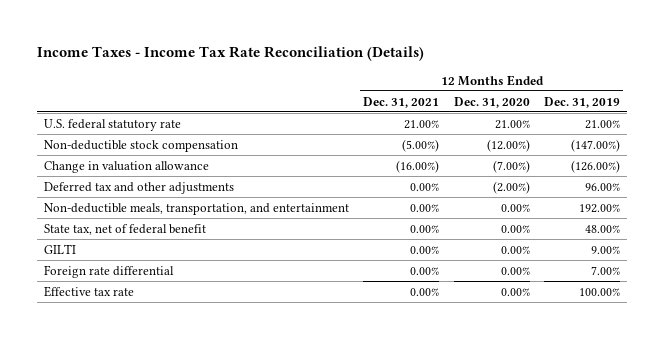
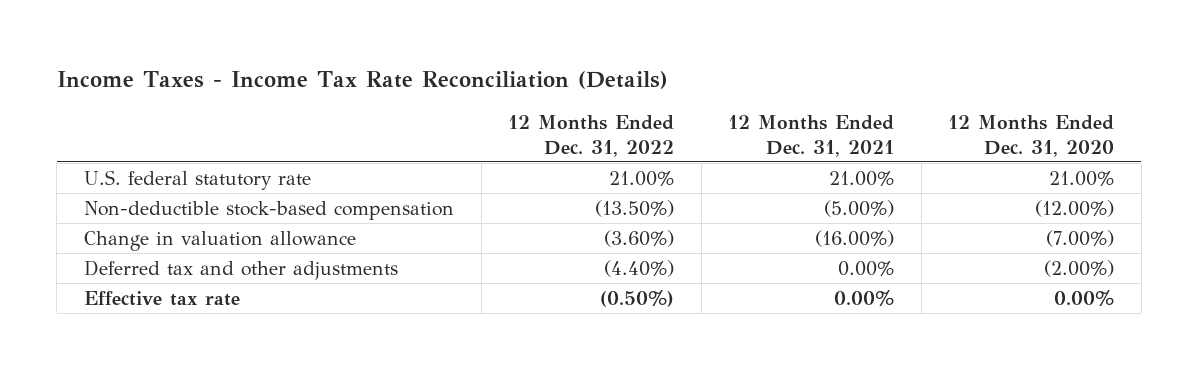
- | 12 Months Ended Dec. 31, 2021 | 12 Months Ended Dec. 31, 2020 | 12 Months Ended Dec. 31, 2019
+ | 12 Months Ended Dec. 31, 2022 | 12 Months Ended Dec. 31, 2021 | 12 Months Ended Dec. 31, 2020
- Non-deductible stock compensation | (5.00%) | (12.00%) | (147.00%)
+ Non-deductible stock-based compensation | (13.50%) | (5.00%) | (12.00%)
- Non-deductible meals, transportation, and entertainment | 0.00% | 0.00% | 192.00%
- State tax, net of federal benefit | 0.00% | 0.00% | 48.00%
- GILTI | 0.00% | 0.00% | 9.00%
- Foreign rate differential | 0.00% | 0.00% | 7.00%

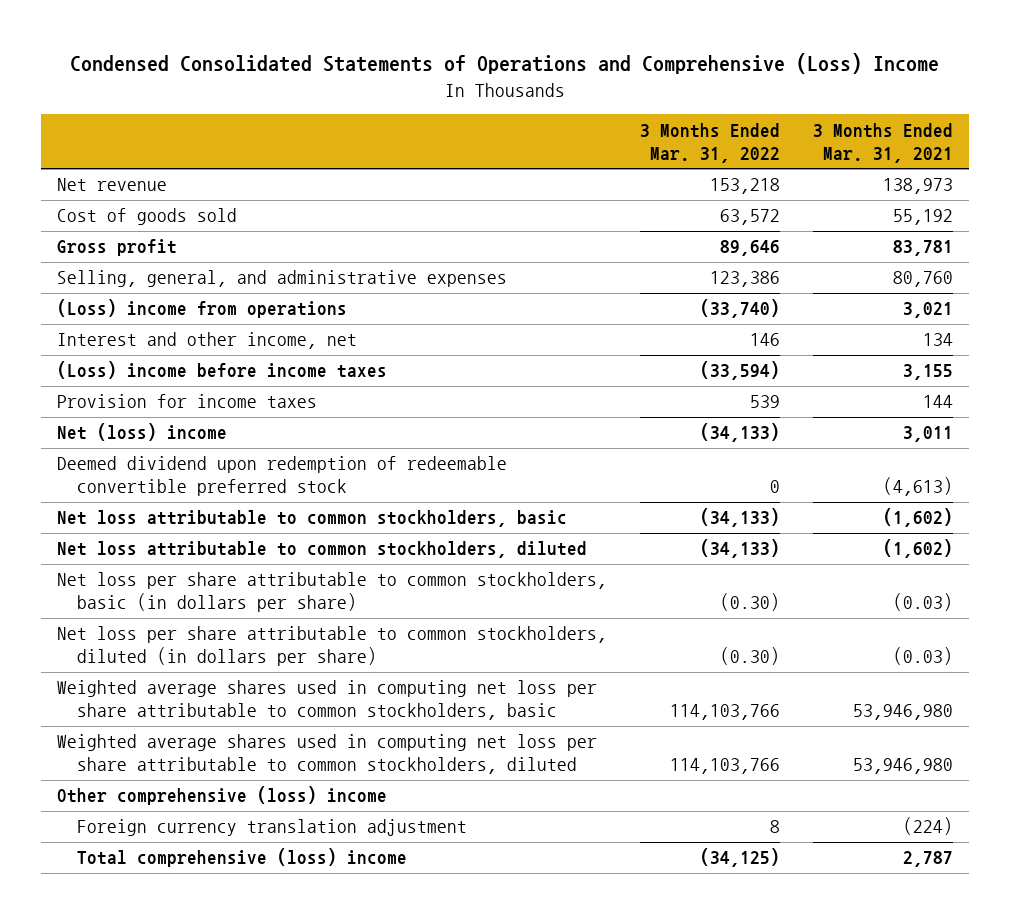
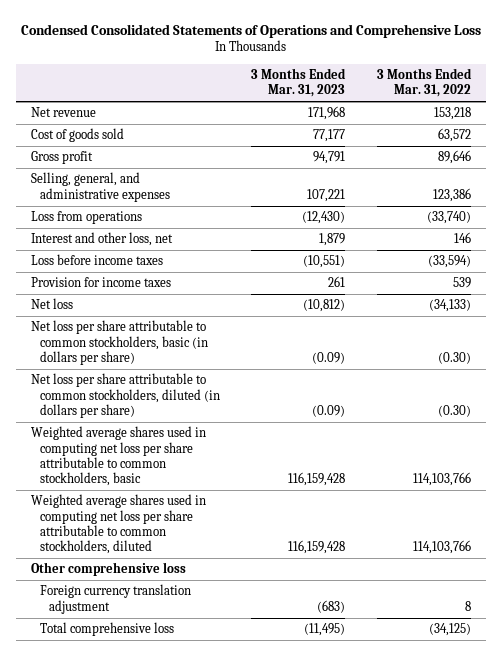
- Condensed Consolidated Statements of Operations and Comprehensive (Loss) Income
+ Condensed Consolidated Statements of Operations and Comprehensive Loss
- | 3 Months Ended Mar. 31, 2022 | 3 Months Ended Mar. 31, 2021
+ | 3 Months Ended Mar. 31, 2023 | 3 Months Ended Mar. 31, 2022
- (Loss) income from operations | (33,740) | 3,021
- Interest and other income, net | 146 | 134
- (Loss) income before income taxes | (33,594) | 3,155
+ Loss from operations | (12,430) | (33,740)
+ Interest and other loss, net | 1,879 | 146
+ Loss before income taxes | (10,551) | (33,594)
- Net (loss) income | (34,133) | 3,011
- Deemed dividend upon redemption of redeemable convertible preferred stock | 0 | (4,613)
- Net loss attributable to common stockholders, basic | (34,133) | (1,602)
- Net loss attributable to common stockholders, diluted | (34,133) | (1,602)
+ Net loss | (10,812) | (34,133)
- Other comprehensive (loss) income
+ Other comprehensive loss
- Total comprehensive (loss) income | (34,125) | 2,787
+ Total comprehensive loss | (11,495) | (34,125)

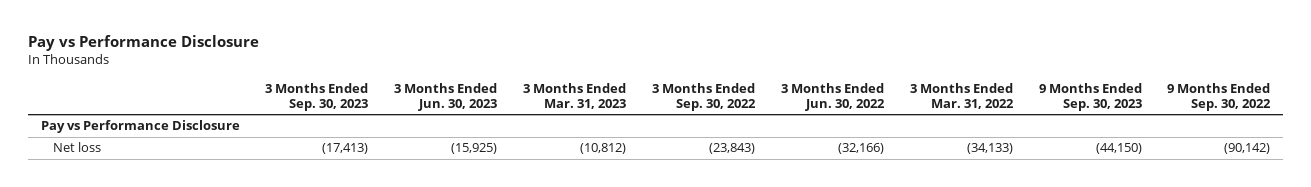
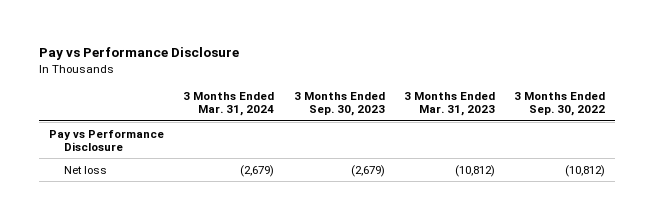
- | 3 Months Ended Sep. 30, 2023 | 3 Months Ended Jun. 30, 2023 | 3 Months Ended Mar. 31, 2023 | 3 Months Ended Sep. 30, 2022 | 3 Months Ended Jun. 30, 2022 | 3 Months Ended Mar. 31, 2022 | 9 Months Ended Sep. 30, 2023 | 9 Months Ended Sep. 30, 2022
+ | 3 Months Ended Mar. 31, 2024 | 3 Months Ended Sep. 30, 2023 | 3 Months Ended Mar. 31, 2023 | 3 Months Ended Sep. 30, 2022
- Net loss | (17,413) | (15,925) | (10,812) | (23,843) | (32,166) | (34,133) | (44,150) | (90,142)
+ Net loss | (2,679) | (2,679) | (10,812) | (10,812)

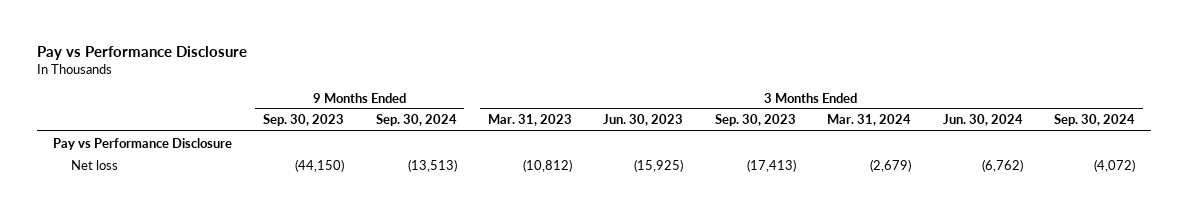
- | 3 Months Ended Mar. 31, 2024 | 3 Months Ended Sep. 30, 2023 | 3 Months Ended Mar. 31, 2023 | 3 Months Ended Sep. 30, 2022
+ | 9 Months Ended Sep. 30, 2023 | 9 Months Ended Sep. 30, 2024 | 3 Months Ended Mar. 31, 2023 | 3 Months Ended Jun. 30, 2023 | 3 Months Ended Sep. 30, 2023 | 3 Months Ended Mar. 31, 2024 | 3 Months Ended Jun. 30, 2024 | 3 Months Ended Sep. 30, 2024
- Net loss | (2,679) | (2,679) | (10,812) | (10,812)
+ Net loss | (44,150) | (13,513) | (10,812) | (15,925) | (17,413) | (2,679) | (6,762) | (4,072)

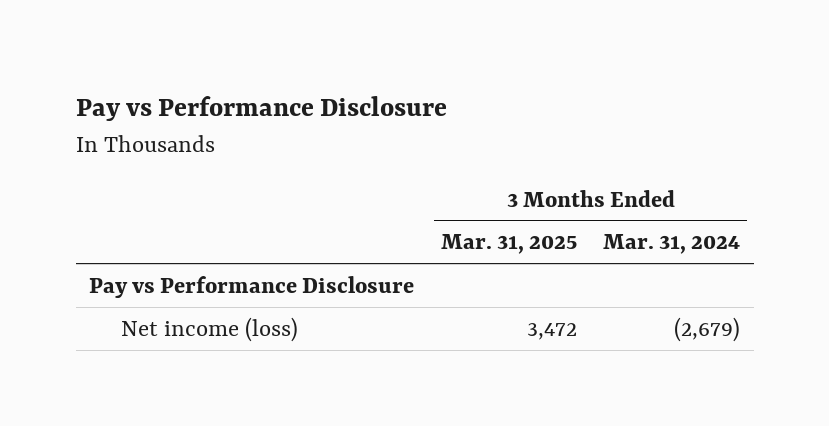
- | 9 Months Ended Sep. 30, 2023 | 9 Months Ended Sep. 30, 2024 | 3 Months Ended Mar. 31, 2023 | 3 Months Ended Jun. 30, 2023 | 3 Months Ended Sep. 30, 2023 | 3 Months Ended Mar. 31, 2024 | 3 Months Ended Jun. 30, 2024 | 3 Months Ended Sep. 30, 2024
+ | 3 Months Ended Mar. 31, 2025 | 3 Months Ended Mar. 31, 2024
- Net loss | (44,150) | (13,513) | (10,812) | (15,925) | (17,413) | (2,679) | (6,762) | (4,072)
+ Net income (loss) | 3,472 | (2,679)

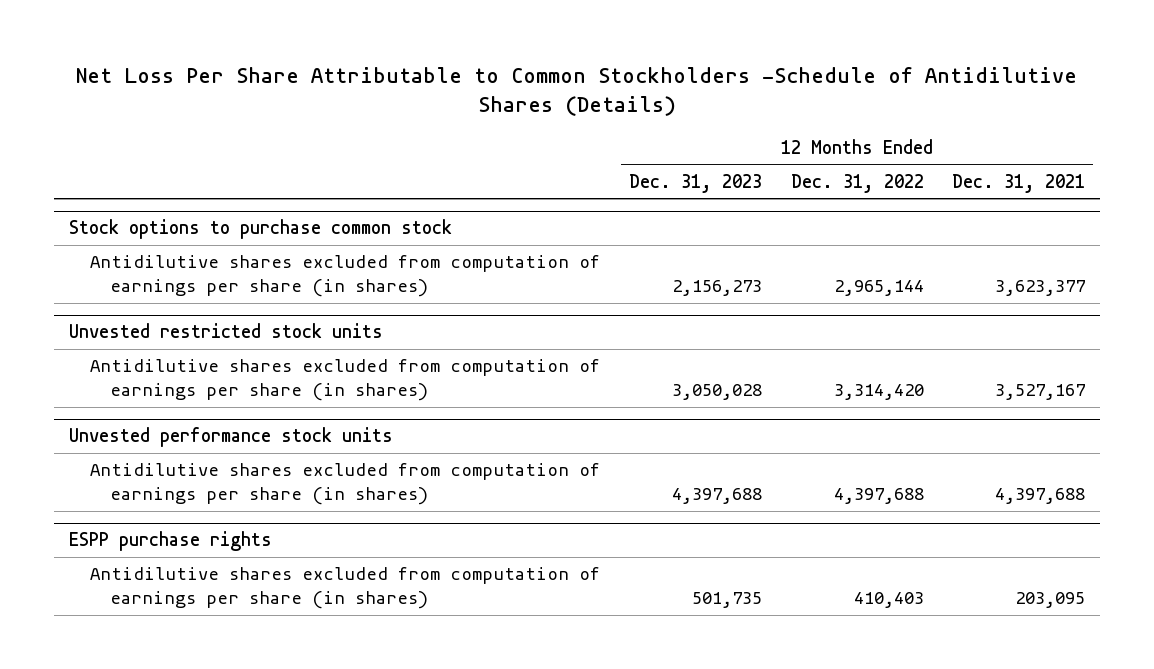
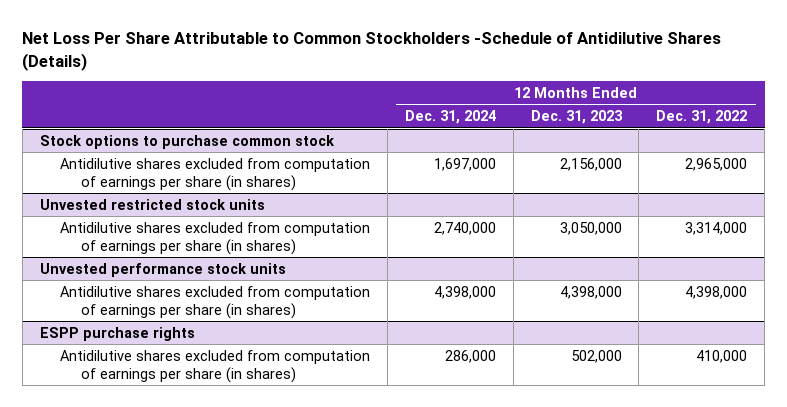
- | 12 Months Ended Dec. 31, 2023 | 12 Months Ended Dec. 31, 2022 | 12 Months Ended Dec. 31, 2021
+ | 12 Months Ended Dec. 31, 2024 | 12 Months Ended Dec. 31, 2023 | 12 Months Ended Dec. 31, 2022
@ Stock options to purchase common stock
- Antidilutive shares excluded from computation of earnings per share (in shares) | 2,156,273 | 2,965,144 | 3,623,377
+ Antidilutive shares excluded from computation of earnings per share (in shares) | 1,697,000 | 2,156,000 | 2,965,000
@ Unvested restricted stock units
- Antidilutive shares excluded from computation of earnings per share (in shares) | 3,050,028 | 3,314,420 | 3,527,167
+ Antidilutive shares excluded from computation of earnings per share (in shares) | 2,740,000 | 3,050,000 | 3,314,000
@ Unvested performance stock units
- Antidilutive shares excluded from computation of earnings per share (in shares) | 4,397,688 | 4,397,688 | 4,397,688
+ Antidilutive shares excluded from computation of earnings per share (in shares) | 4,398,000 | 4,398,000 | 4,398,000
@ ESPP purchase rights
- Antidilutive shares excluded from computation of earnings per share (in shares) | 501,735 | 410,403 | 203,095
+ Antidilutive shares excluded from computation of earnings per share (in shares) | 286,000 | 502,000 | 410,000

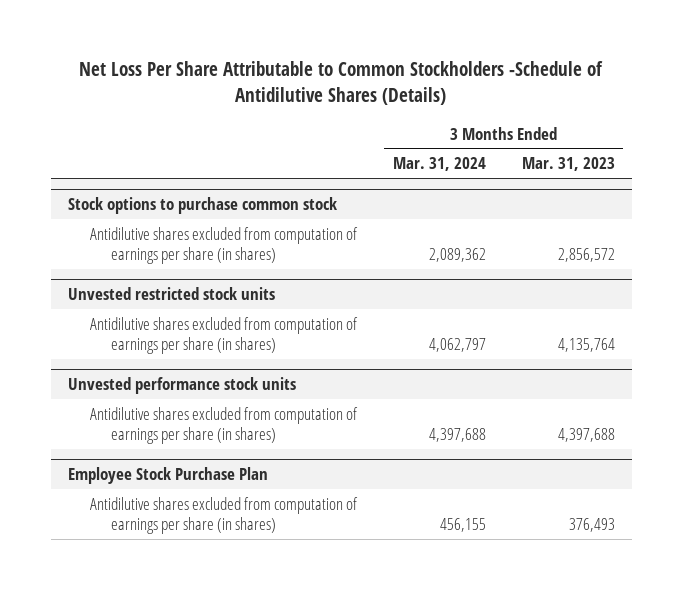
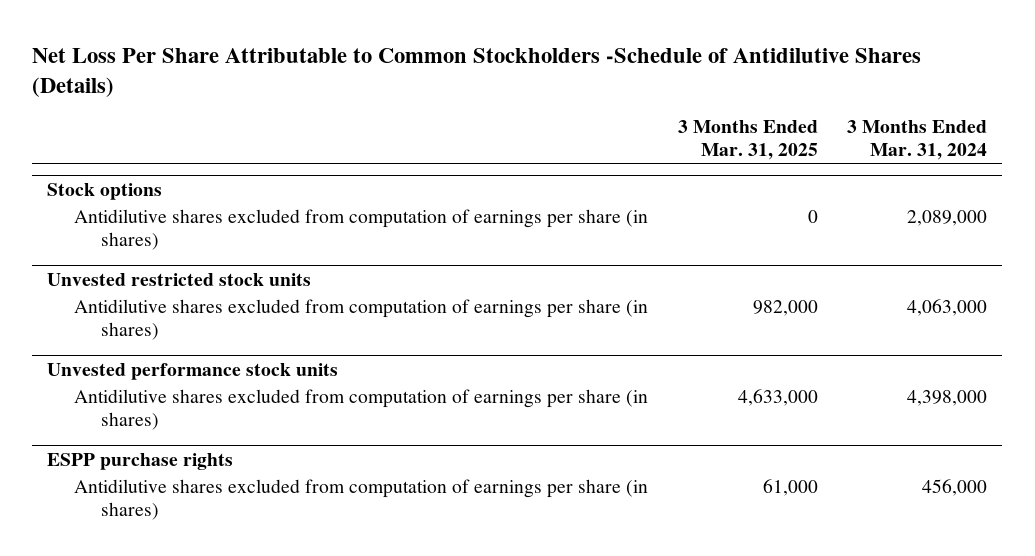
- | 3 Months Ended Mar. 31, 2024 | 3 Months Ended Mar. 31, 2023
+ | 3 Months Ended Mar. 31, 2025 | 3 Months Ended Mar. 31, 2024
- Stock options to purchase common stock
- Antidilutive shares excluded from computation of earnings per share (in shares) | 2,089,362 | 2,856,572
+ Stock options
+ Antidilutive shares excluded from computation of earnings per share (in shares) | 0 | 2,089,000
@ Unvested restricted stock units
- Antidilutive shares excluded from computation of earnings per share (in shares) | 4,062,797 | 4,135,764
+ Antidilutive shares excluded from computation of earnings per share (in shares) | 982,000 | 4,063,000
@ Unvested performance stock units
- Antidilutive shares excluded from computation of earnings per share (in shares) | 4,397,688 | 4,397,688
- Employee Stock Purchase Plan
- Antidilutive shares excluded from computation of earnings per share (in shares) | 456,155 | 376,493
@ Unvested performance stock units
+ Antidilutive shares excluded from computation of earnings per share (in shares) | 4,633,000 | 4,398,000
+ ESPP purchase rights
+ Antidilutive shares excluded from computation of earnings per share (in shares) | 61,000 | 456,000

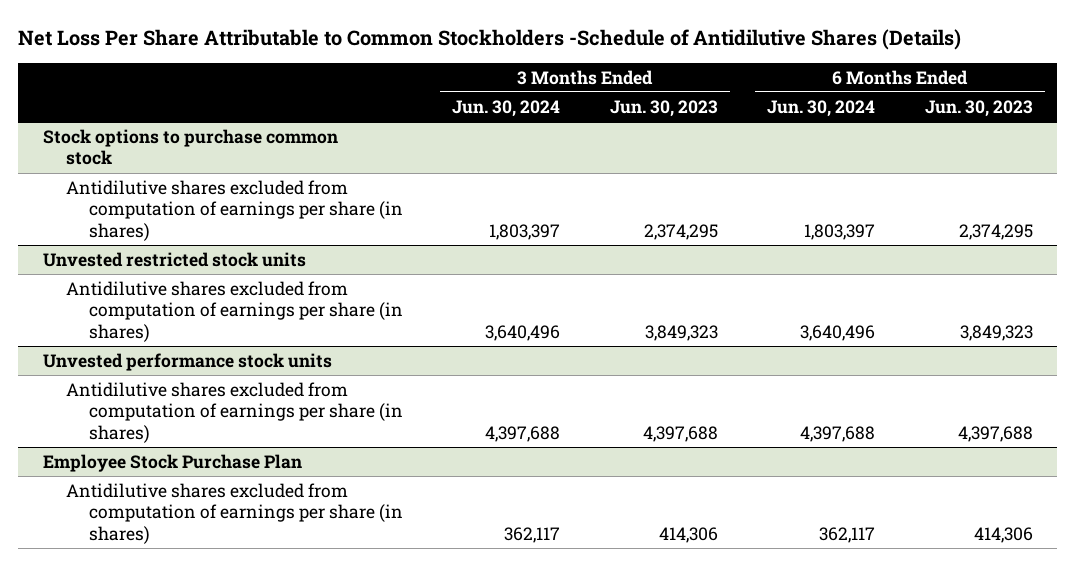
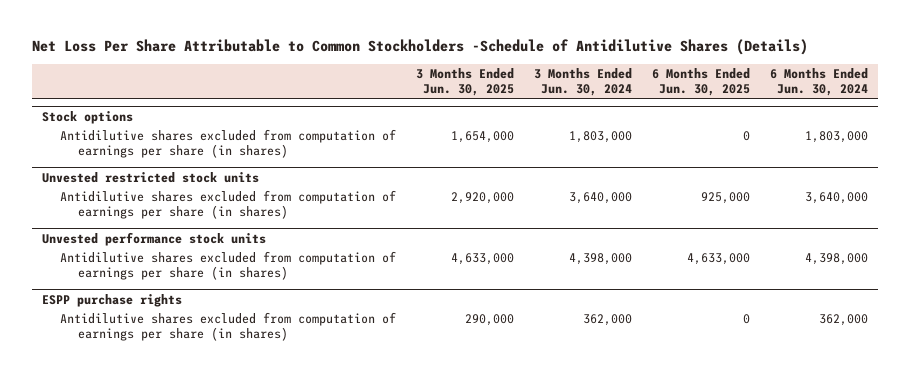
- | 3 Months Ended Jun. 30, 2024 | 3 Months Ended Jun. 30, 2023 | 6 Months Ended Jun. 30, 2024 | 6 Months Ended Jun. 30, 2023
+ | 3 Months Ended Jun. 30, 2025 | 3 Months Ended Jun. 30, 2024 | 6 Months Ended Jun. 30, 2025 | 6 Months Ended Jun. 30, 2024
- Stock options to purchase common stock
- Antidilutive shares excluded from computation of earnings per share (in shares) | 1,803,397 | 2,374,295 | 1,803,397 | 2,374,295
+ Stock options
+ Antidilutive shares excluded from computation of earnings per share (in shares) | 1,654,000 | 1,803,000 | 0 | 1,803,000
@ Unvested restricted stock units
- Antidilutive shares excluded from computation of earnings per share (in shares) | 3,640,496 | 3,849,323 | 3,640,496 | 3,849,323
+ Antidilutive shares excluded from computation of earnings per share (in shares) | 2,920,000 | 3,640,000 | 925,000 | 3,640,000
@ Unvested performance stock units
- Antidilutive shares excluded from computation of earnings per share (in shares) | 4,397,688 | 4,397,688 | 4,397,688 | 4,397,688
- Employee Stock Purchase Plan
- Antidilutive shares excluded from computation of earnings per share (in shares) | 362,117 | 414,306 | 362,117 | 414,306
@ Unvested performance stock units
+ Antidilutive shares excluded from computation of earnings per share (in shares) | 4,633,000 | 4,398,000 | 4,633,000 | 4,398,000
+ ESPP purchase rights
+ Antidilutive shares excluded from computation of earnings per share (in shares) | 290,000 | 362,000 | 0 | 362,000

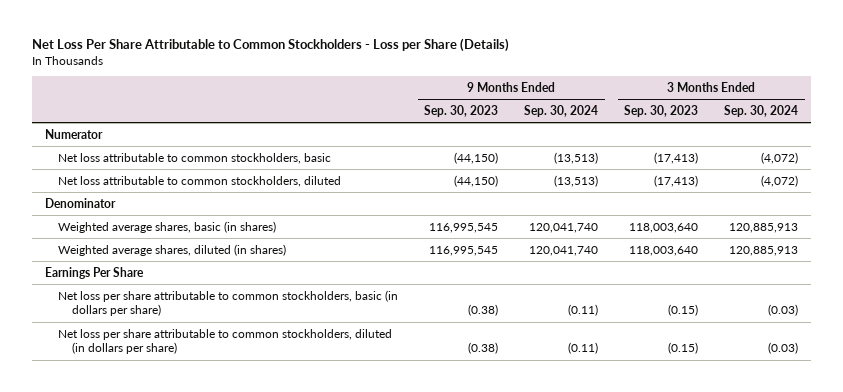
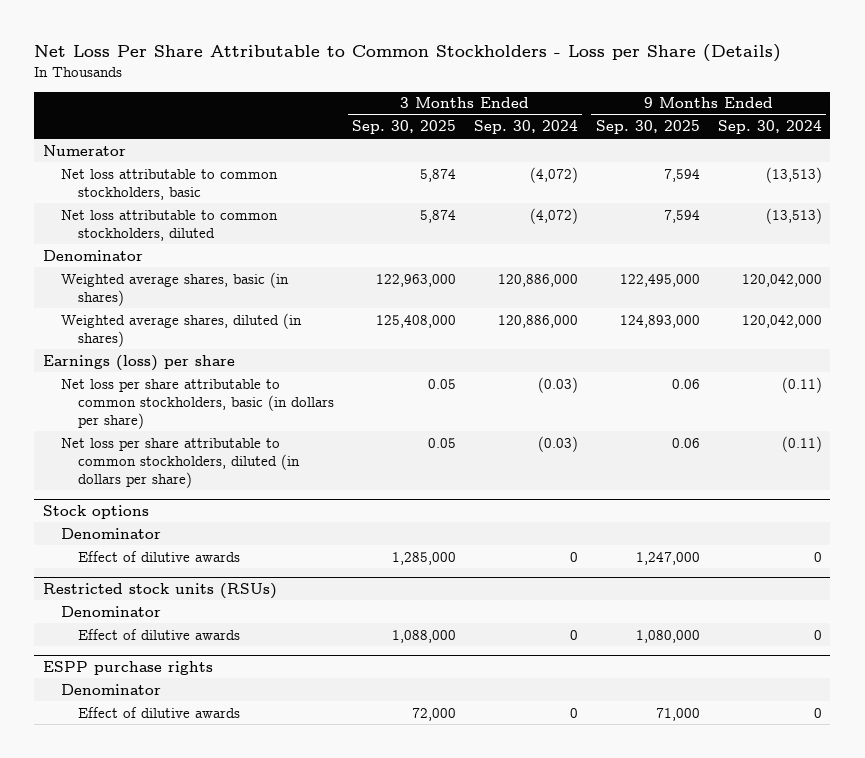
- | 9 Months Ended Sep. 30, 2023 | 9 Months Ended Sep. 30, 2024 | 3 Months Ended Sep. 30, 2023 | 3 Months Ended Sep. 30, 2024
+ | 3 Months Ended Sep. 30, 2025 | 3 Months Ended Sep. 30, 2024 | 9 Months Ended Sep. 30, 2025 | 9 Months Ended Sep. 30, 2024
- Weighted average shares, basic (in shares) | 116,995,545 | 120,041,740 | 118,003,640 | 120,885,913
- Weighted average shares, diluted (in shares) | 116,995,545 | 120,041,740 | 118,003,640 | 120,885,913
- Earnings Per Share
+ Weighted average shares, basic (in shares) | 122,963,000 | 120,886,000 | 122,495,000 | 120,042,000
+ Weighted average shares, diluted (in shares) | 125,408,000 | 120,886,000 | 124,893,000 | 120,042,000
+ Earnings (loss) per share
+ Stock options
+ Denominator
+ Effect of dilutive awards | 1,285,000 | 0 | 1,247,000 | 0
+ Restricted stock units (RSUs)
+ Denominator
+ Effect of dilutive awards | 1,088,000 | 0 | 1,080,000 | 0
+ ESPP purchase rights
+ Denominator
+ Effect of dilutive awards | 72,000 | 0 | 71,000 | 0

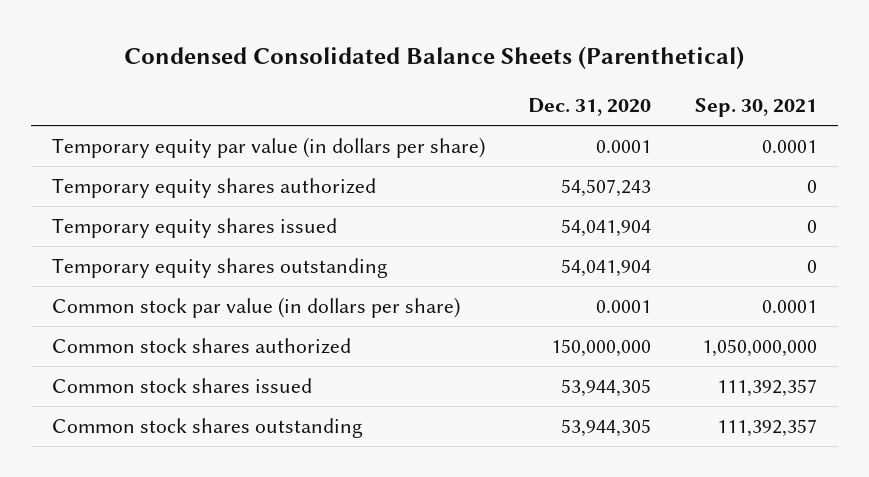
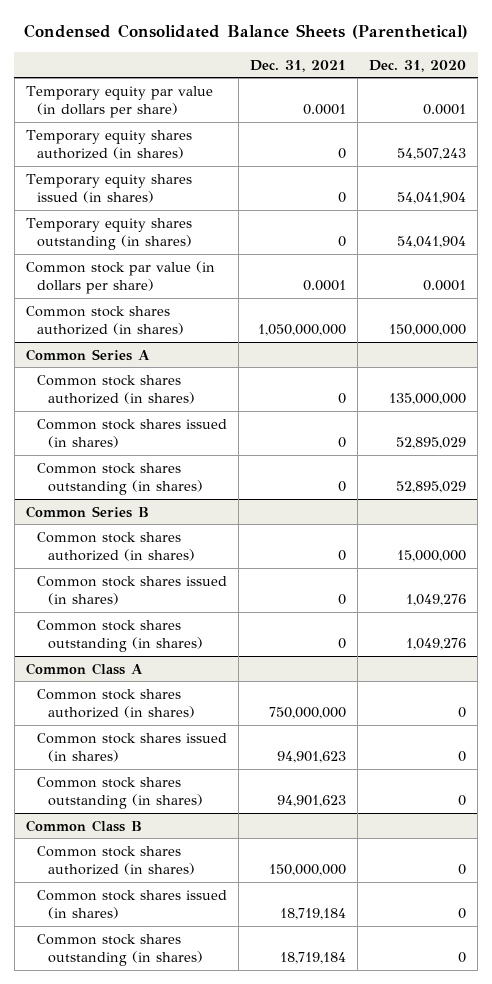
- | Dec. 31, 2020 | Sep. 30, 2021
+ | Dec. 31, 2021 | Dec. 31, 2020
- Temporary equity shares authorized | 54,507,243 | 0
- Temporary equity shares issued | 54,041,904 | 0
- Temporary equity shares outstanding | 54,041,904 | 0
+ Temporary equity shares authorized (in shares) | 0 | 54,507,243
+ Temporary equity shares issued (in shares) | 0 | 54,041,904
+ Temporary equity shares outstanding (in shares) | 0 | 54,041,904
- Common stock shares authorized | 150,000,000 | 1,050,000,000
- Common stock shares issued | 53,944,305 | 111,392,357
- Common stock shares outstanding | 53,944,305 | 111,392,357
+ Common stock shares authorized (in shares) | 1,050,000,000 | 150,000,000
+ Common Series A
+ Common stock shares authorized (in shares) | 0 | 135,000,000
+ Common stock shares issued (in shares) | 0 | 52,895,029
+ Common stock shares outstanding (in shares) | 0 | 52,895,029
+ Common Series B
+ Common stock shares authorized (in shares) | 0 | 15,000,000
+ Common stock shares issued (in shares) | 0 | 1,049,276
+ Common stock shares outstanding (in shares) | 0 | 1,049,276
+ Common Class A
+ Common stock shares authorized (in shares) | 750,000,000 | 0
+ Common stock shares issued (in shares) | 94,901,623 | 0
+ Common stock shares outstanding (in shares) | 94,901,623 | 0
+ Common Class B
+ Common stock shares authorized (in shares) | 150,000,000 | 0
+ Common stock shares issued (in shares) | 18,719,184 | 0
+ Common stock shares outstanding (in shares) | 18,719,184 | 0

